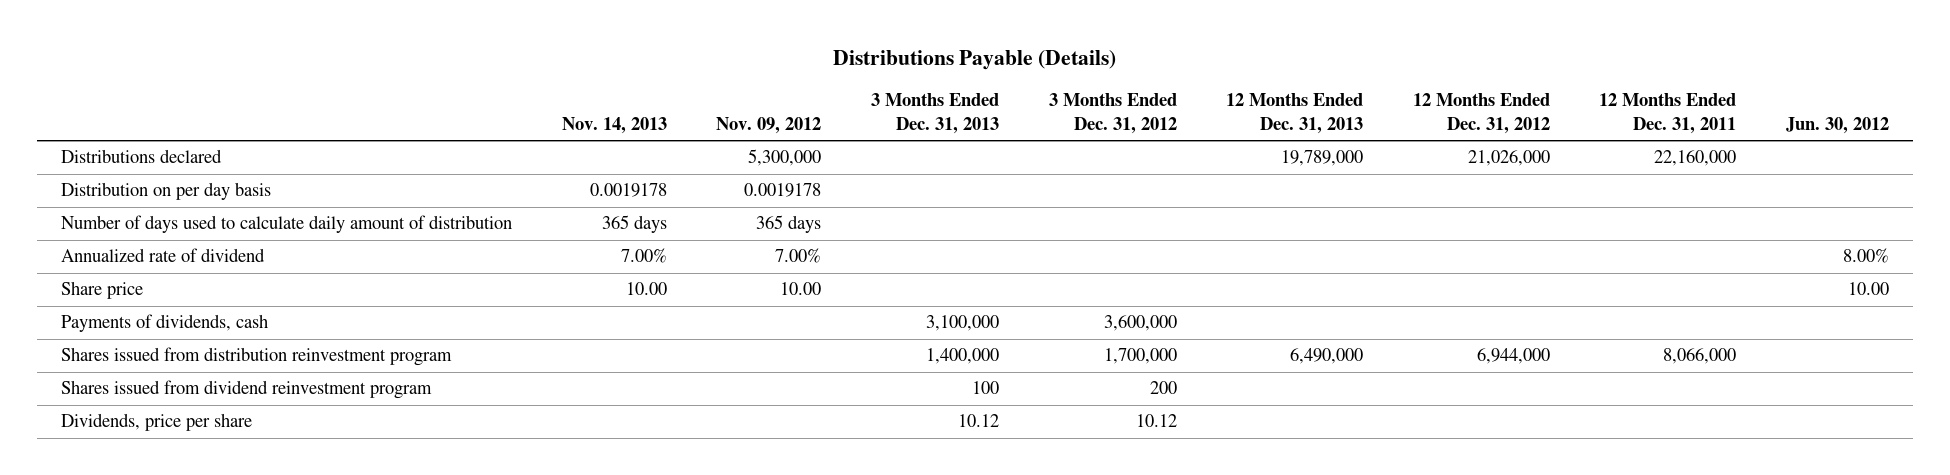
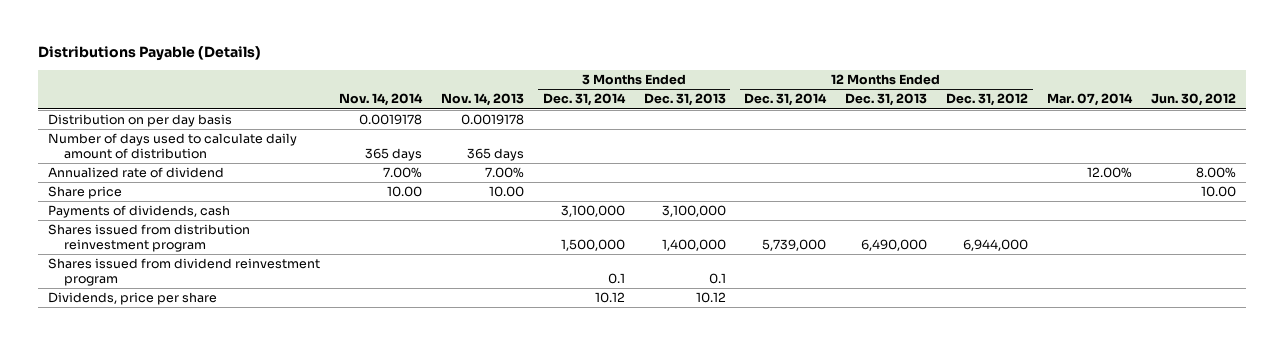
- | Nov. 14, 2013 | Nov. 09, 2012 | 3 Months Ended Dec. 31, 2013 | 3 Months Ended Dec. 31, 2012 | 12 Months Ended Dec. 31, 2013 | 12 Months Ended Dec. 31, 2012 | 12 Months Ended Dec. 31, 2011 | Jun. 30, 2012
+ | Nov. 14, 2014 | Nov. 14, 2013 | 3 Months Ended Dec. 31, 2014 | 3 Months Ended Dec. 31, 2013 | 12 Months Ended Dec. 31, 2014 | 12 Months Ended Dec. 31, 2013 | 12 Months Ended Dec. 31, 2012 | Mar. 07, 2014 | Jun. 30, 2012
- Distributions declared | | 5,300,000 | | | 19,789,000 | 21,026,000 | 22,160,000 |
- Shares issued from dividend reinvestment program | | | 100 | 200 | | | |
+ Shares issued from dividend reinvestment program | | | 0.1 | 0.1 | | | | |

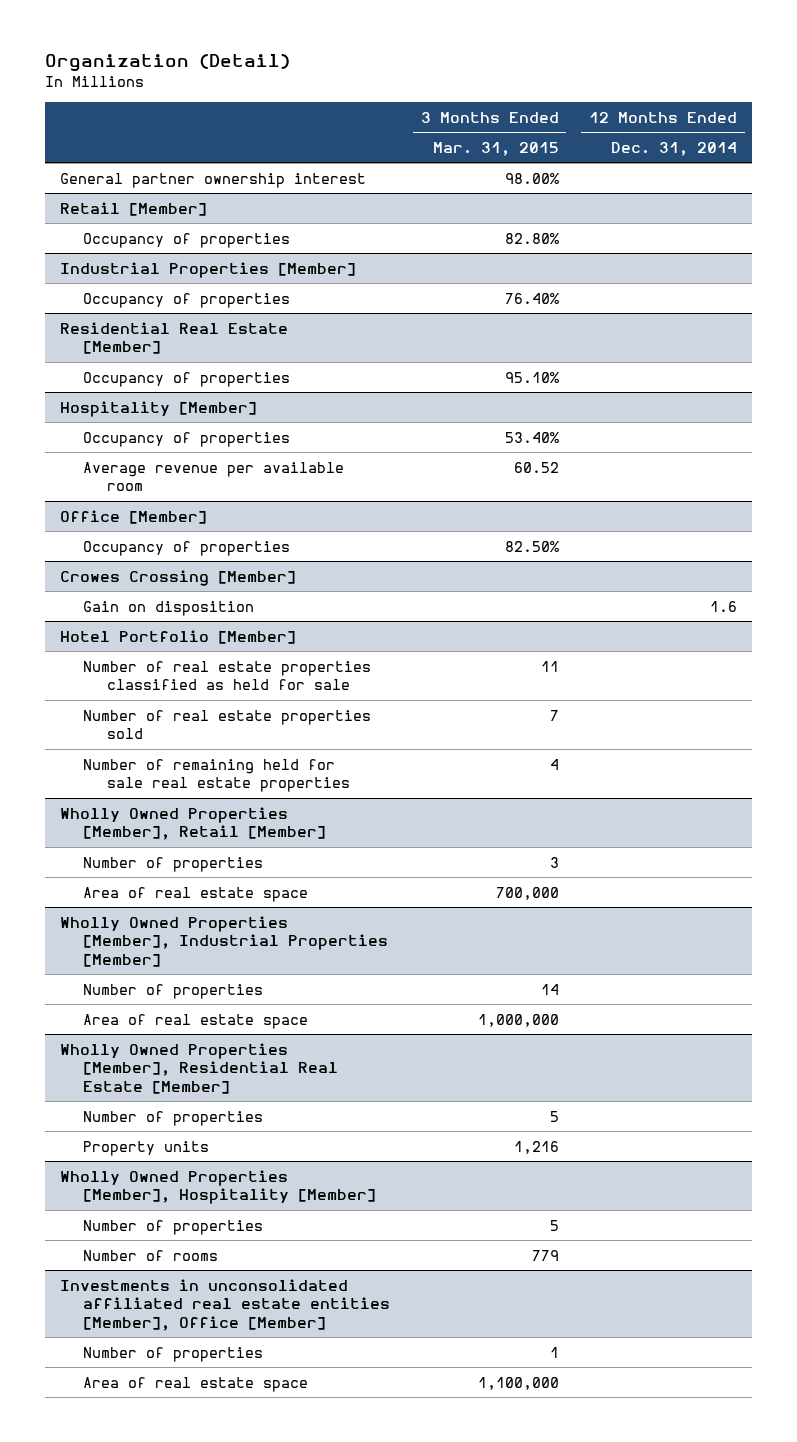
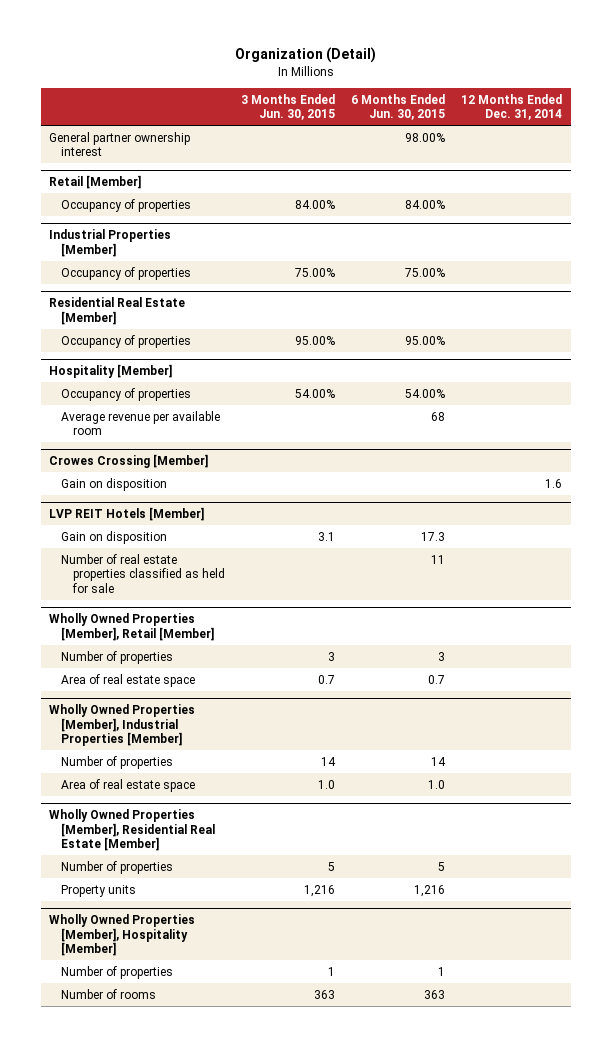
- | 3 Months Ended Mar. 31, 2015 | 12 Months Ended Dec. 31, 2014
+ | 3 Months Ended Jun. 30, 2015 | 6 Months Ended Jun. 30, 2015 | 12 Months Ended Dec. 31, 2014
- Office [Member]
- Occupancy of properties | 82.50% |
- Hotel Portfolio [Member]
+ LVP REIT Hotels [Member]
+ Gain on disposition | 3.1 | 17.3 |
- Number of real estate properties sold | 7 |
- Number of remaining held for sale real estate properties | 4 |
- Investments in unconsolidated affiliated real estate entities [Member], Office [Member]
- Number of properties | 1 |
- Area of real estate space | 1,100,000 |

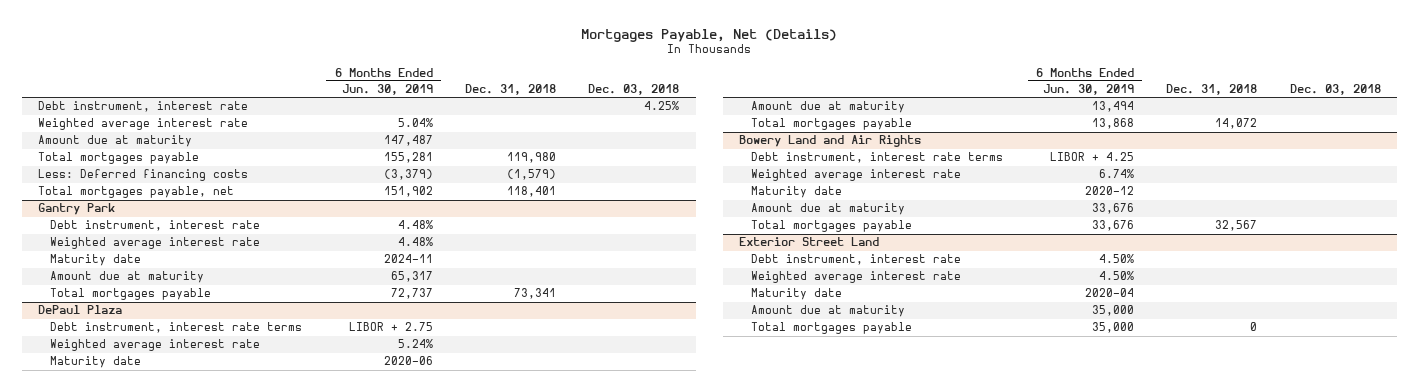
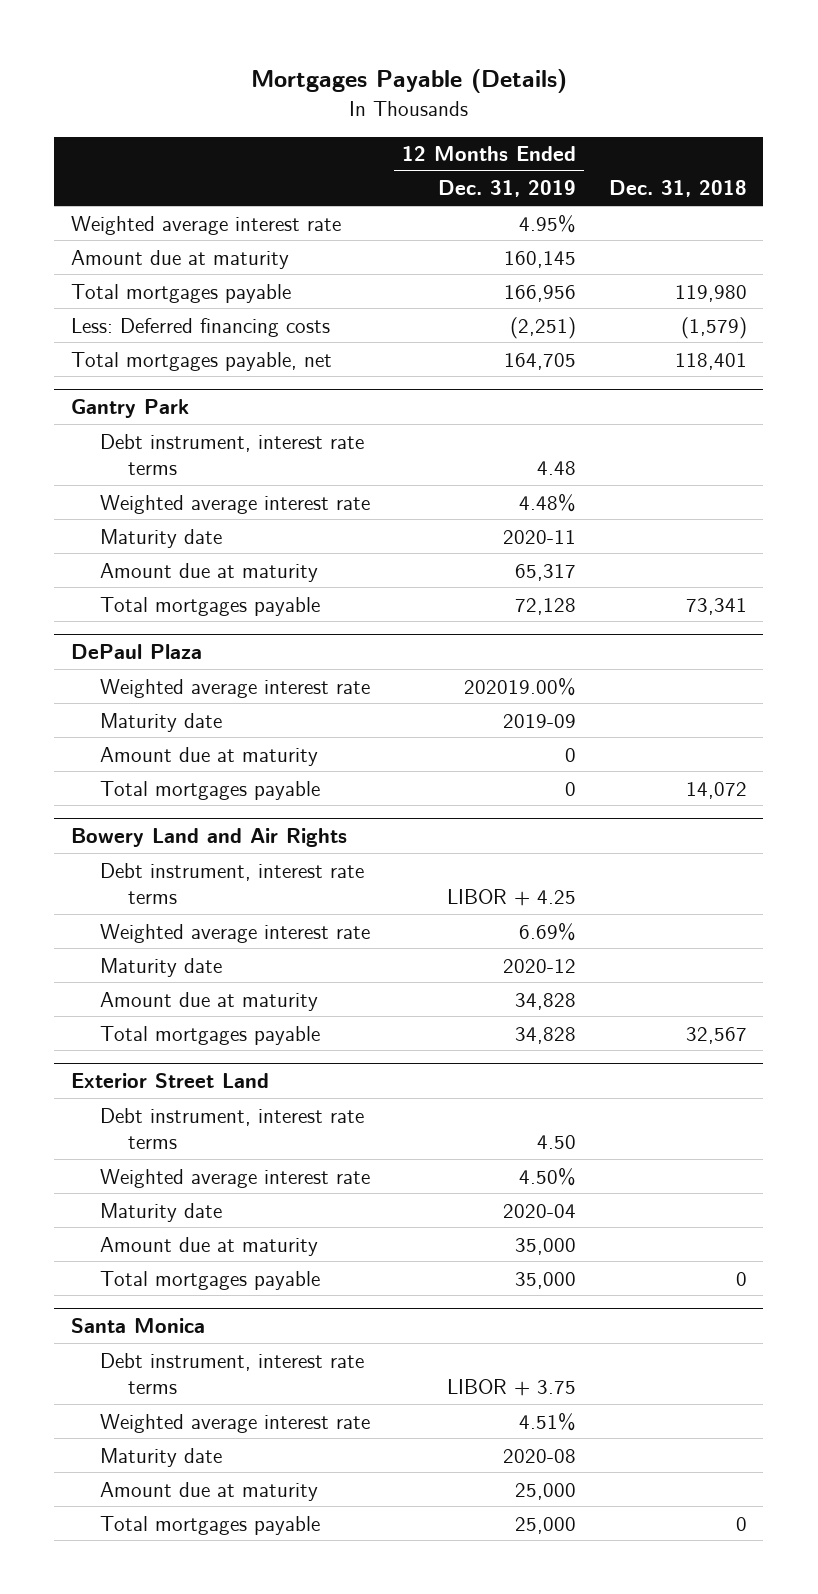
- Mortgages Payable, Net (Details)
+ Mortgages Payable (Details)
- | 6 Months Ended Jun. 30, 2019 | Dec. 31, 2018 | Dec. 03, 2018
+ | 12 Months Ended Dec. 31, 2019 | Dec. 31, 2018
- Debt instrument, interest rate | | | 4.25%
@ Gantry Park
- Debt instrument, interest rate | 4.48% | |
+ Debt instrument, interest rate terms | 4.48 |
@ DePaul Plaza
- Debt instrument, interest rate terms | LIBOR + 2.75 | |
@ Exterior Street Land
- Debt instrument, interest rate | 4.50% | |
+ Debt instrument, interest rate terms | 4.50 |
+ Santa Monica
+ Debt instrument, interest rate terms | LIBOR + 3.75 |
+ Weighted average interest rate | 4.51% |
+ Maturity date | 2020-08 |
+ Amount due at maturity | 25,000 |
+ Total mortgages payable | 25,000 | 0

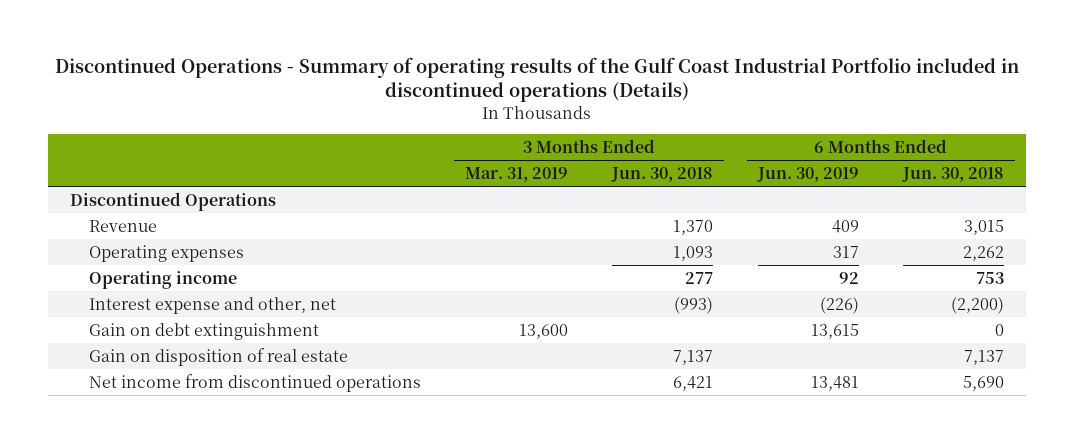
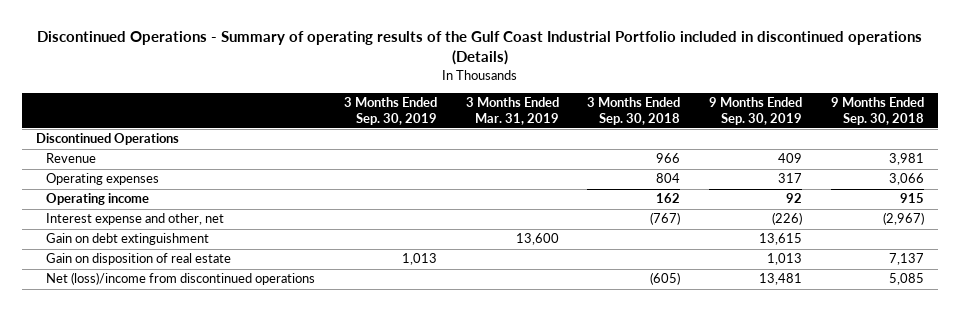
- | 3 Months Ended Mar. 31, 2019 | 3 Months Ended Jun. 30, 2018 | 6 Months Ended Jun. 30, 2019 | 6 Months Ended Jun. 30, 2018
+ | 3 Months Ended Sep. 30, 2019 | 3 Months Ended Mar. 31, 2019 | 3 Months Ended Sep. 30, 2018 | 9 Months Ended Sep. 30, 2019 | 9 Months Ended Sep. 30, 2018
- Net income from discontinued operations | | 6,421 | 13,481 | 5,690
+ Net (loss)/income from discontinued operations | | | (605) | 13,481 | 5,085

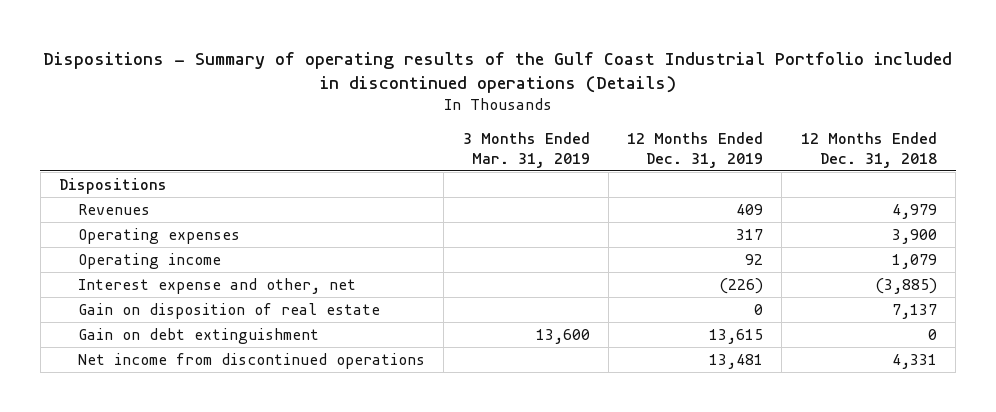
- Discontinued Operations - Summary of operating results of the Gulf Coast Industrial Portfolio included in discontinued operations (Details)
+ Dispositions - Summary of operating results of the Gulf Coast Industrial Portfolio included in discontinued operations (Details)
- | 3 Months Ended Sep. 30, 2019 | 3 Months Ended Mar. 31, 2019 | 3 Months Ended Sep. 30, 2018 | 9 Months Ended Sep. 30, 2019 | 9 Months Ended Sep. 30, 2018
+ | 3 Months Ended Mar. 31, 2019 | 12 Months Ended Dec. 31, 2019 | 12 Months Ended Dec. 31, 2018
- Discontinued Operations
- Revenue | | | 966 | 409 | 3,981
+ Dispositions
+ Revenues | | 409 | 4,979
- Net (loss)/income from discontinued operations | | | (605) | 13,481 | 5,085
moved down: Gain on debt extinguishment | 13,600 | 13,615 | 0
+ Net income from discontinued operations | | 13,481 | 4,331

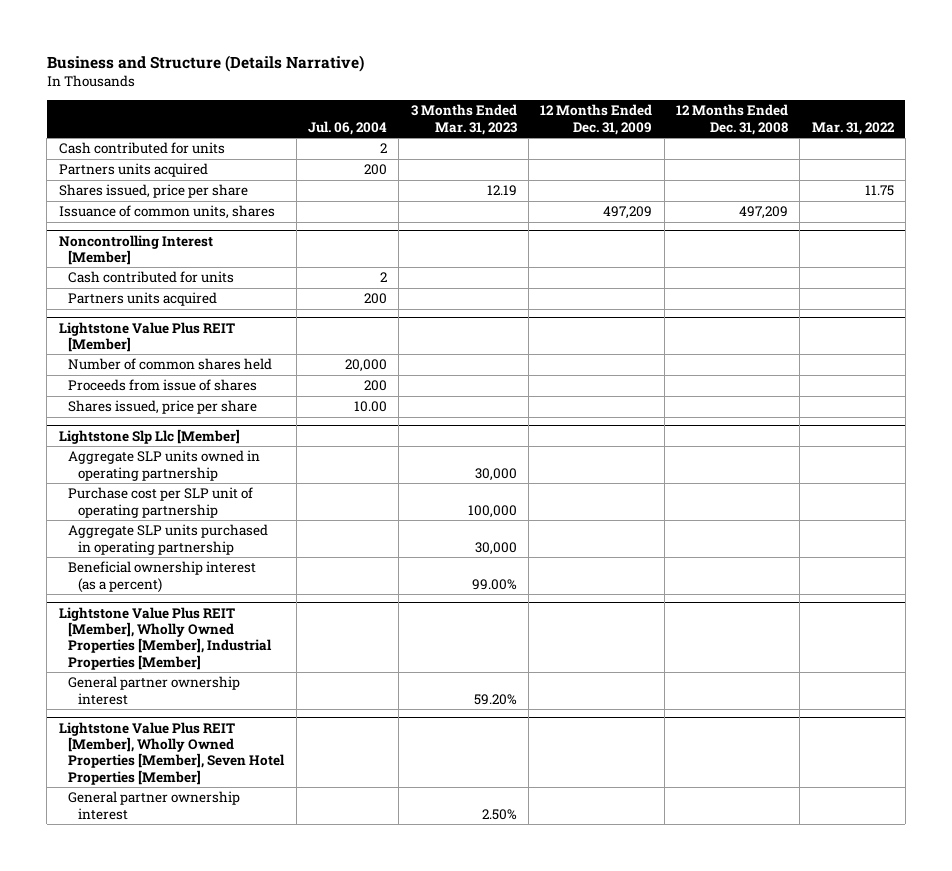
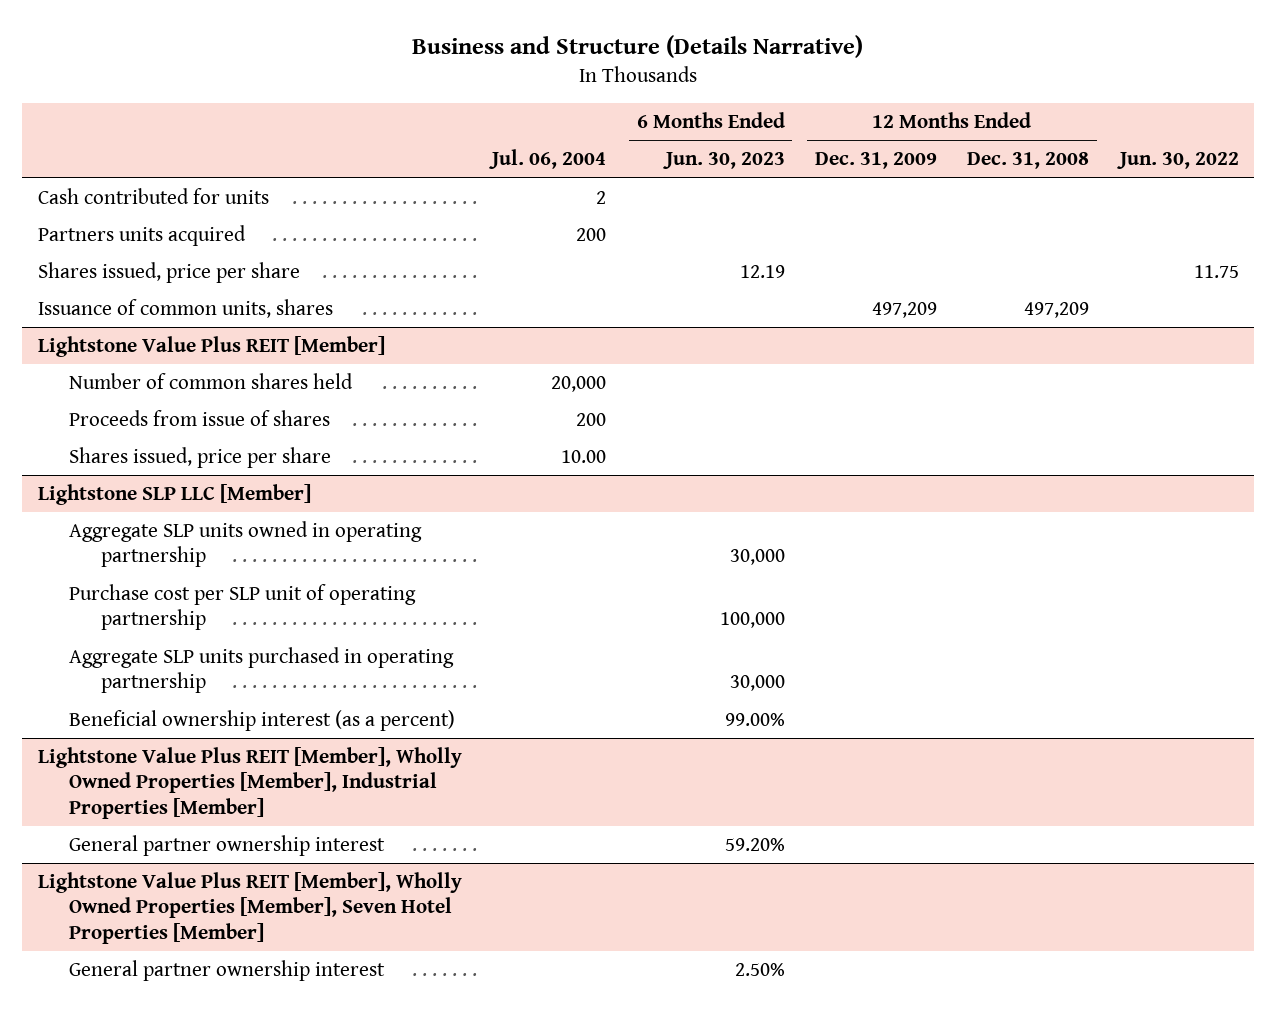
- | Jul. 06, 2004 | 3 Months Ended Mar. 31, 2023 | 12 Months Ended Dec. 31, 2009 | 12 Months Ended Dec. 31, 2008 | Mar. 31, 2022
+ | Jul. 06, 2004 | 6 Months Ended Jun. 30, 2023 | 12 Months Ended Dec. 31, 2009 | 12 Months Ended Dec. 31, 2008 | Jun. 30, 2022
- Noncontrolling Interest [Member]
- Cash contributed for units | 2 | | | |
- Partners units acquired | 200 | | | |
- Lightstone Slp Llc [Member]
+ Lightstone SLP LLC [Member]

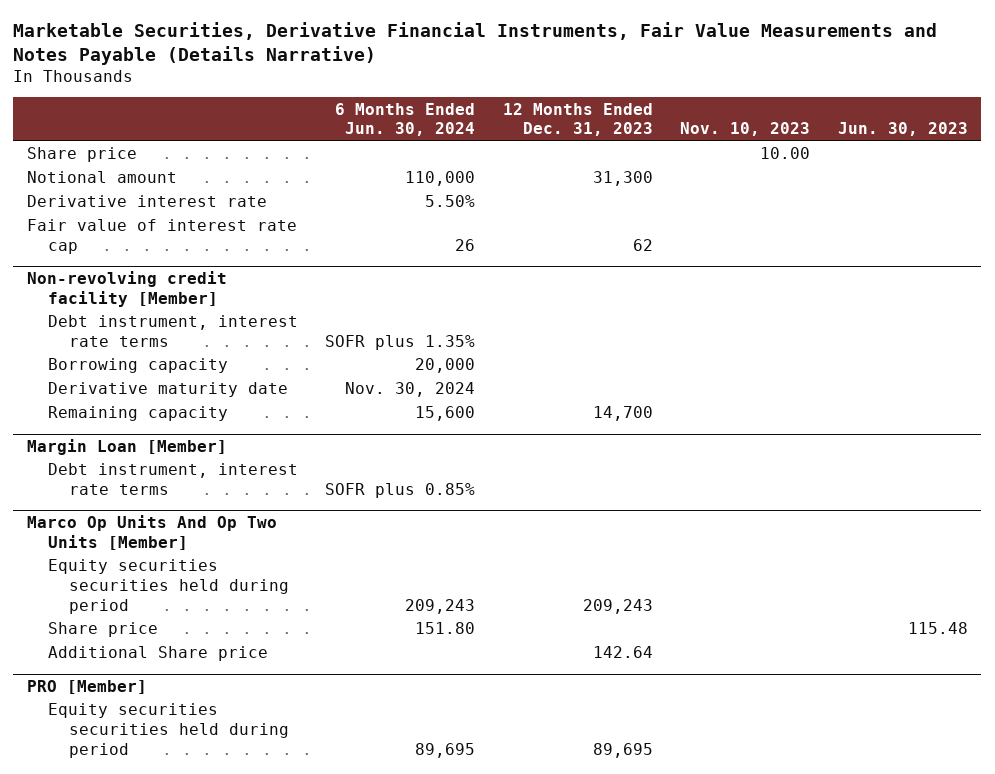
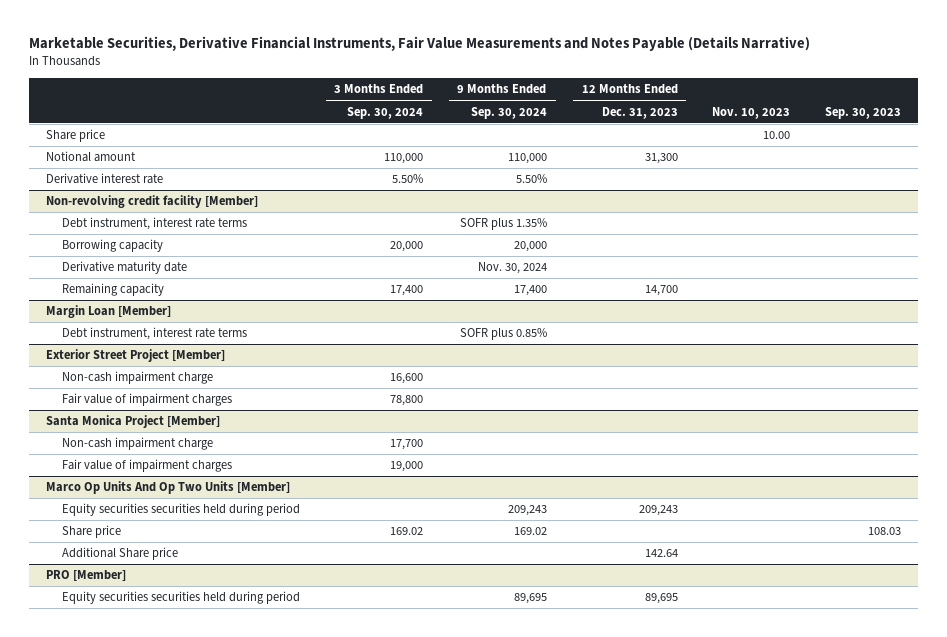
- | 6 Months Ended Jun. 30, 2024 | 12 Months Ended Dec. 31, 2023 | Nov. 10, 2023 | Jun. 30, 2023
+ | 3 Months Ended Sep. 30, 2024 | 9 Months Ended Sep. 30, 2024 | 12 Months Ended Dec. 31, 2023 | Nov. 10, 2023 | Sep. 30, 2023
- Fair value of interest rate cap | 26 | 62 | |
+ Exterior Street Project [Member]
+ Non-cash impairment charge | 16,600 | | | |
+ Fair value of impairment charges | 78,800 | | | |
+ Santa Monica Project [Member]
+ Non-cash impairment charge | 17,700 | | | |
+ Fair value of impairment charges | 19,000 | | | |

